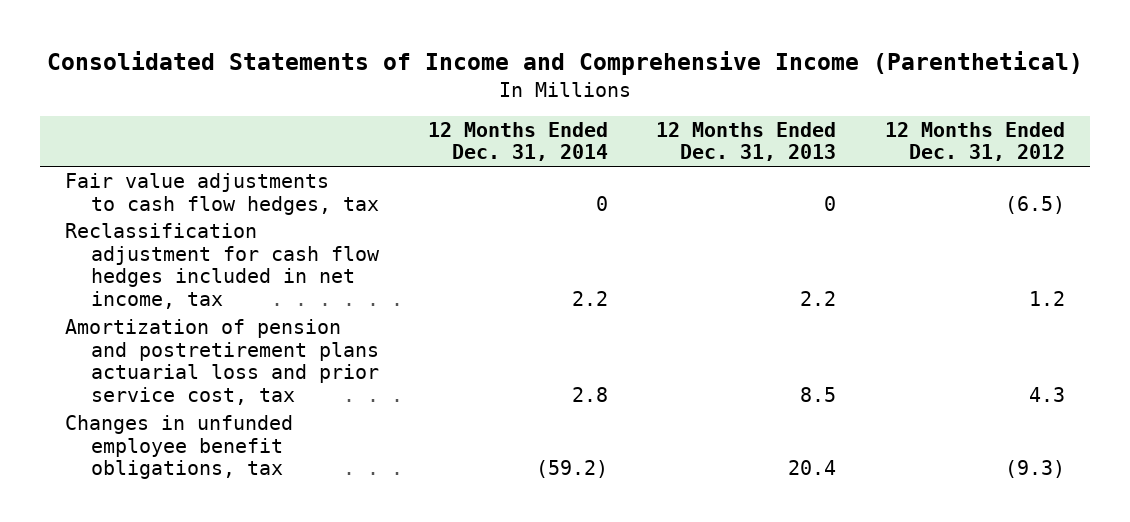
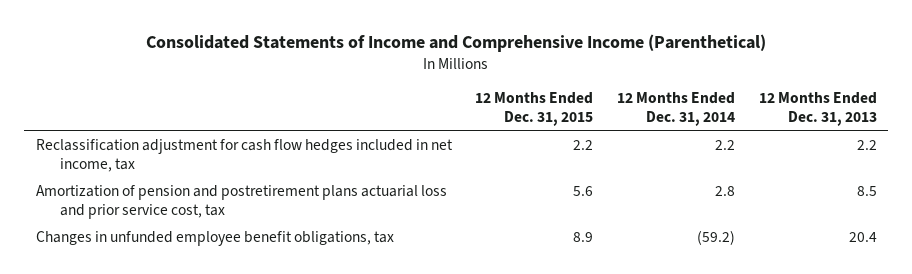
- | 12 Months Ended Dec. 31, 2014 | 12 Months Ended Dec. 31, 2013 | 12 Months Ended Dec. 31, 2012
+ | 12 Months Ended Dec. 31, 2015 | 12 Months Ended Dec. 31, 2014 | 12 Months Ended Dec. 31, 2013
- Fair value adjustments to cash flow hedges, tax | 0 | 0 | (6.5)

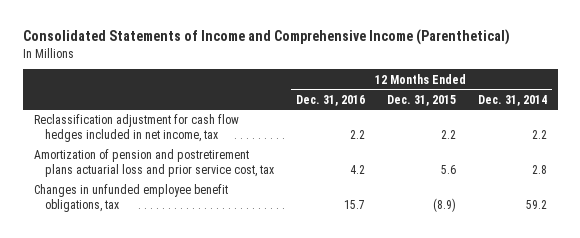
- | 12 Months Ended Dec. 31, 2015 | 12 Months Ended Dec. 31, 2014 | 12 Months Ended Dec. 31, 2013
+ | 12 Months Ended Dec. 31, 2016 | 12 Months Ended Dec. 31, 2015 | 12 Months Ended Dec. 31, 2014
- Changes in unfunded employee benefit obligations, tax | 8.9 | (59.2) | 20.4
+ Changes in unfunded employee benefit obligations, tax | 15.7 | (8.9) | 59.2

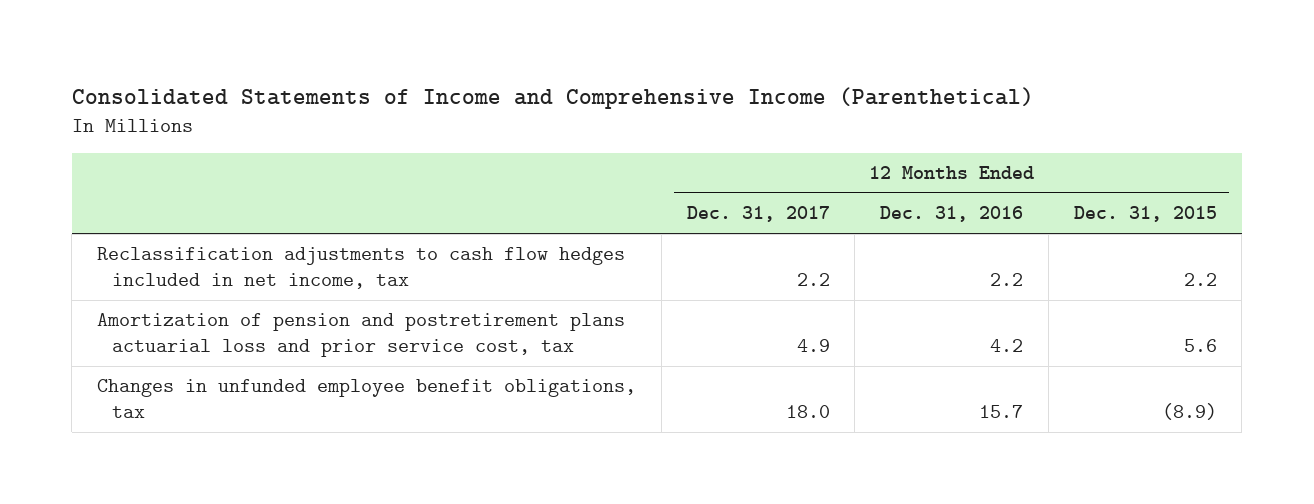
- | 12 Months Ended Dec. 31, 2016 | 12 Months Ended Dec. 31, 2015 | 12 Months Ended Dec. 31, 2014
+ | 12 Months Ended Dec. 31, 2017 | 12 Months Ended Dec. 31, 2016 | 12 Months Ended Dec. 31, 2015
- Reclassification adjustment for cash flow hedges included in net income, tax | 2.2 | 2.2 | 2.2
+ Reclassification adjustments to cash flow hedges included in net income, tax | 2.2 | 2.2 | 2.2

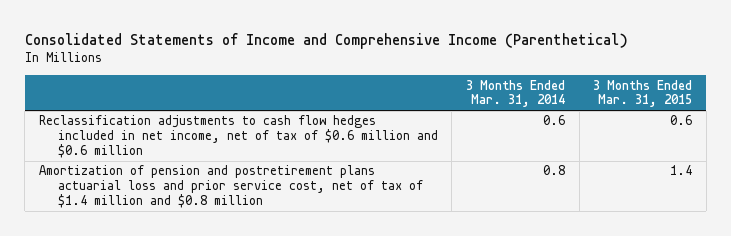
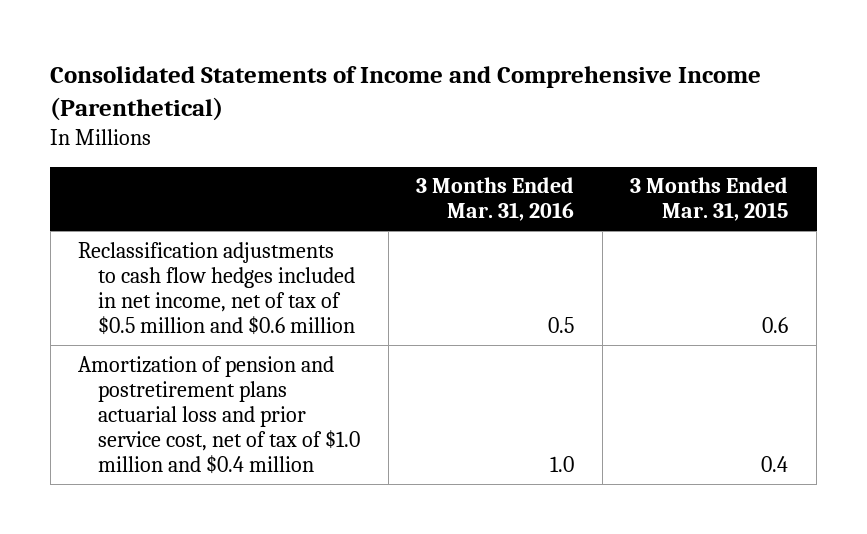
- | 3 Months Ended Mar. 31, 2014 | 3 Months Ended Mar. 31, 2015
+ | 3 Months Ended Mar. 31, 2016 | 3 Months Ended Mar. 31, 2015
- Reclassification adjustments to cash flow hedges included in net income, net of tax of $0.6 million and $0.6 million | 0.6 | 0.6
- Amortization of pension and postretirement plans actuarial loss and prior service cost, net of tax of $1.4 million and $0.8 million | 0.8 | 1.4
+ Reclassification adjustments to cash flow hedges included in net income, net of tax of $0.5 million and $0.6 million | 0.5 | 0.6
+ Amortization of pension and postretirement plans actuarial loss and prior service cost, net of tax of $1.0 million and $0.4 million | 1.0 | 0.4

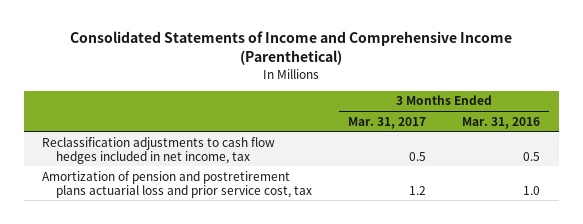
- | 3 Months Ended Mar. 31, 2016 | 3 Months Ended Mar. 31, 2015
+ | 3 Months Ended Mar. 31, 2017 | 3 Months Ended Mar. 31, 2016
- Reclassification adjustments to cash flow hedges included in net income, net of tax of $0.5 million and $0.6 million | 0.5 | 0.6
- Amortization of pension and postretirement plans actuarial loss and prior service cost, net of tax of $1.0 million and $0.4 million | 1.0 | 0.4
+ Reclassification adjustments to cash flow hedges included in net income, tax | 0.5 | 0.5
+ Amortization of pension and postretirement plans actuarial loss and prior service cost, tax | 1.2 | 1.0

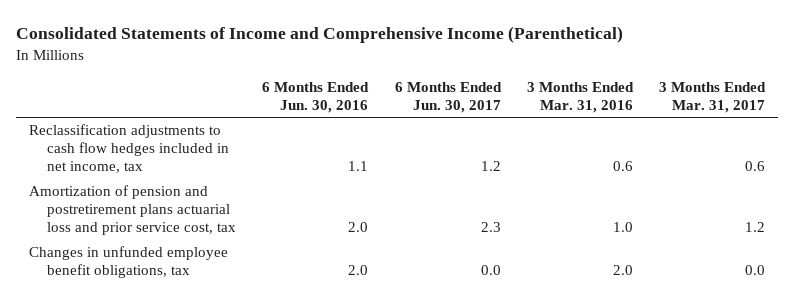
- | 3 Months Ended Mar. 31, 2017 | 3 Months Ended Mar. 31, 2016
+ | 6 Months Ended Jun. 30, 2016 | 6 Months Ended Jun. 30, 2017 | 3 Months Ended Mar. 31, 2016 | 3 Months Ended Mar. 31, 2017
- Reclassification adjustments to cash flow hedges included in net income, tax | 0.5 | 0.5
+ Reclassification adjustments to cash flow hedges included in net income, tax | 1.1 | 1.2 | 0.6 | 0.6
+ Changes in unfunded employee benefit obligations, tax | 2.0 | 0.0 | 2.0 | 0.0

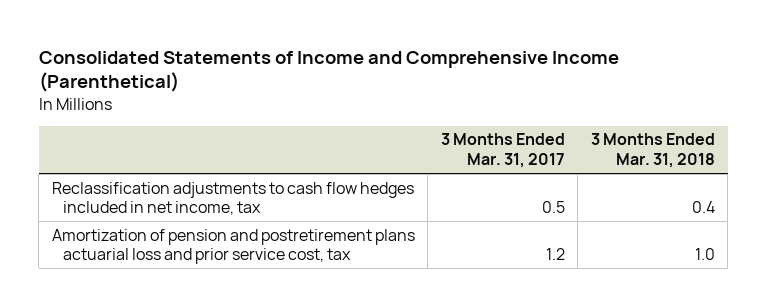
- | 6 Months Ended Jun. 30, 2016 | 6 Months Ended Jun. 30, 2017 | 3 Months Ended Mar. 31, 2016 | 3 Months Ended Mar. 31, 2017
+ | 3 Months Ended Mar. 31, 2017 | 3 Months Ended Mar. 31, 2018
- Reclassification adjustments to cash flow hedges included in net income, tax | 1.1 | 1.2 | 0.6 | 0.6
+ Reclassification adjustments to cash flow hedges included in net income, tax | 0.5 | 0.4
- Changes in unfunded employee benefit obligations, tax | 2.0 | 0.0 | 2.0 | 0.0

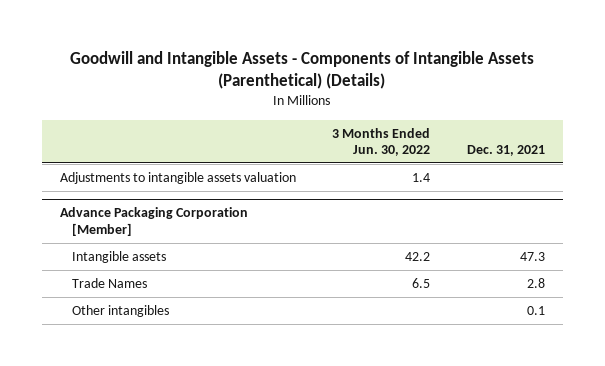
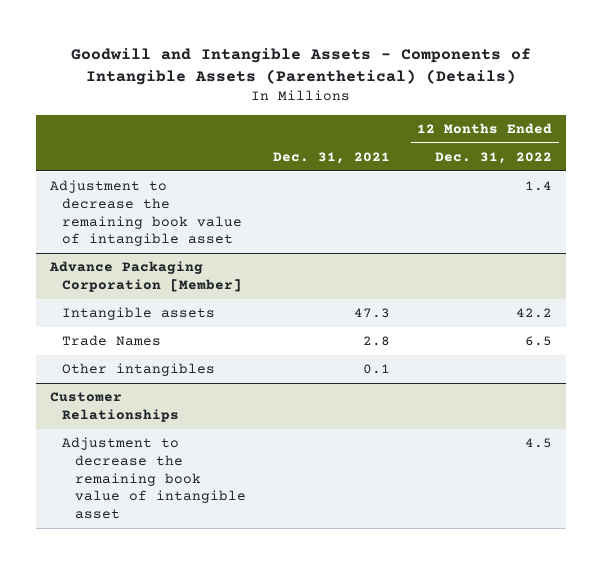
- | 3 Months Ended Jun. 30, 2022 | Dec. 31, 2021
+ | Dec. 31, 2021 | 12 Months Ended Dec. 31, 2022
- Adjustments to intangible assets valuation | 1.4 |
+ Adjustment to decrease the remaining book value of intangible asset | | 1.4
+ Customer Relationships
+ Adjustment to decrease the remaining book value of intangible asset | | 4.5

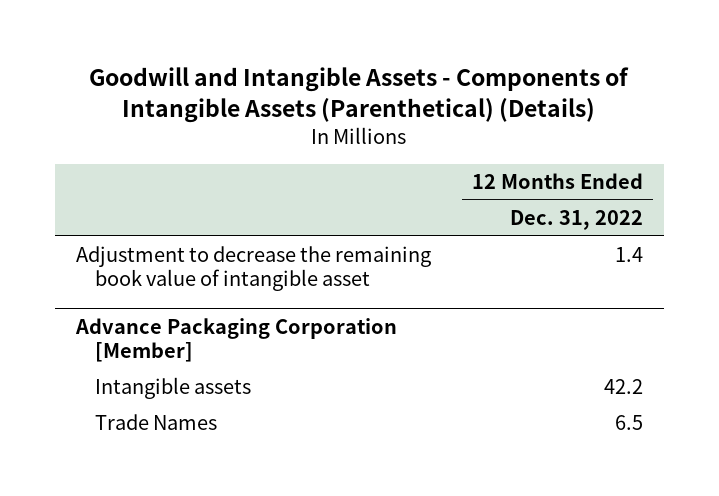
- | Dec. 31, 2021 | 12 Months Ended Dec. 31, 2022
+ | 12 Months Ended Dec. 31, 2022
@ Advance Packaging Corporation [Member]
- Other intangibles | 0.1 |
- Customer Relationships
- Adjustment to decrease the remaining book value of intangible asset | | 4.5

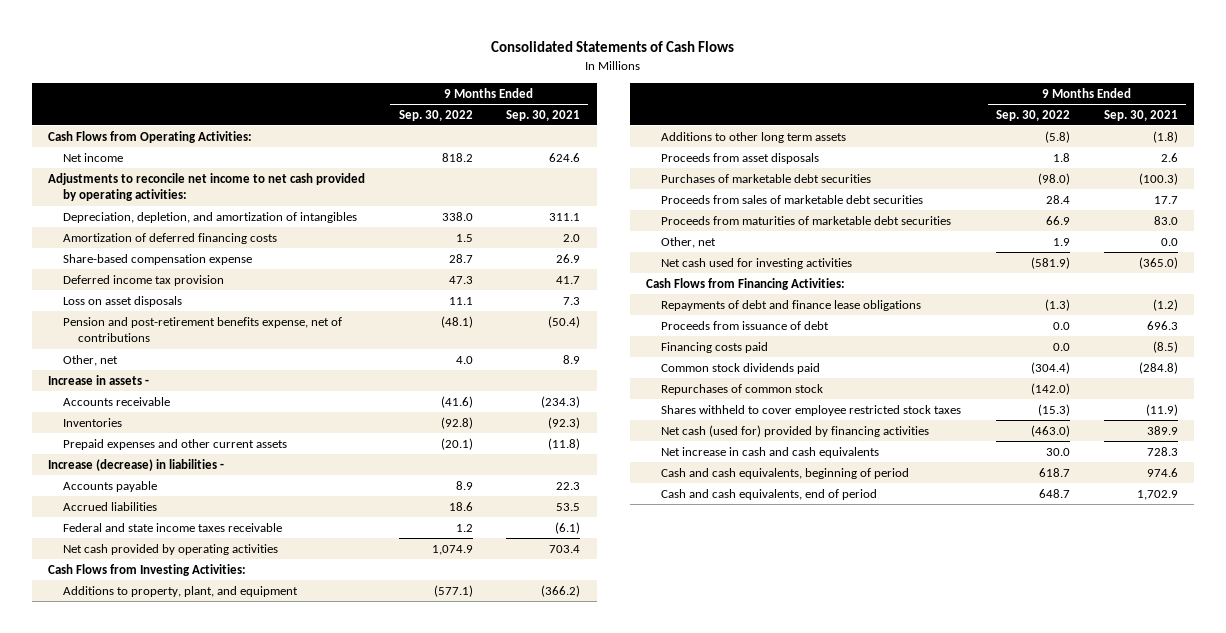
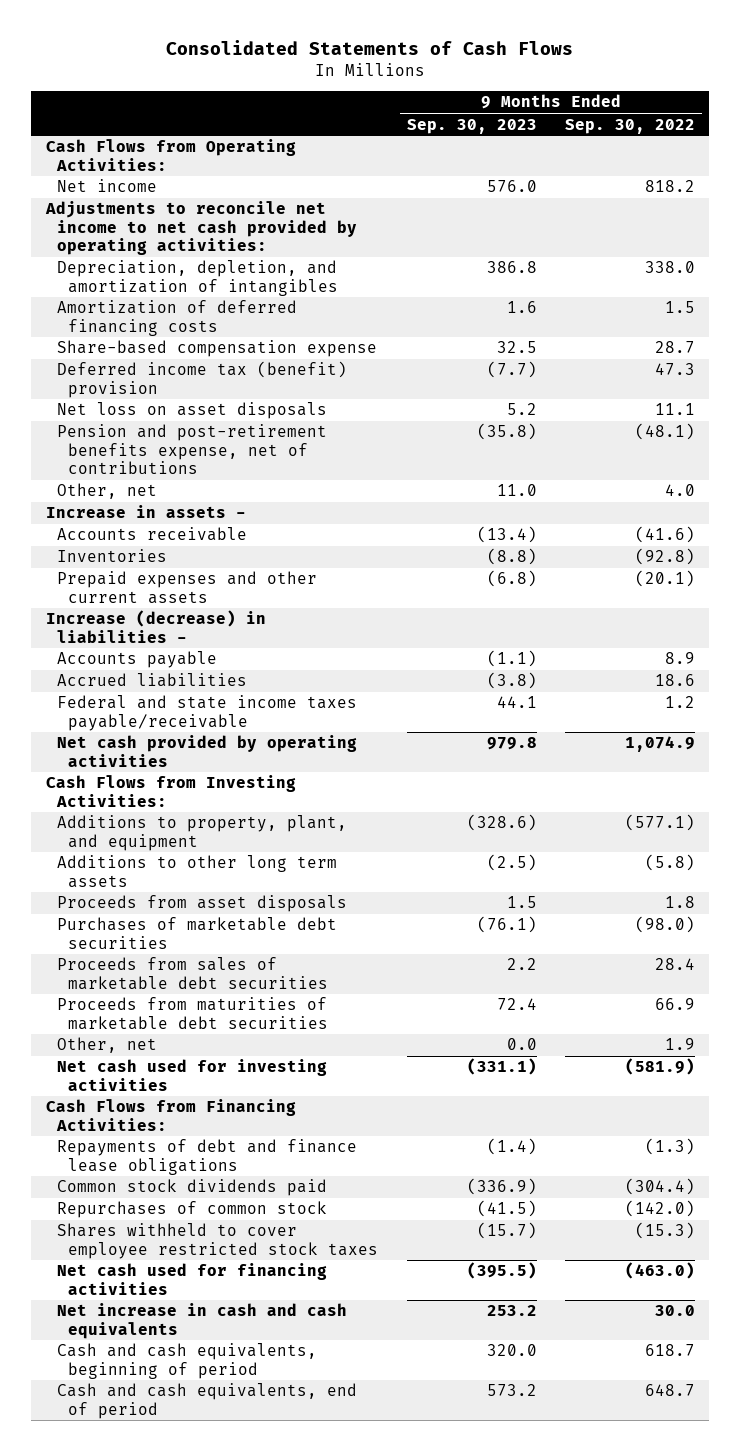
- | 9 Months Ended Sep. 30, 2022 | 9 Months Ended Sep. 30, 2021
+ | 9 Months Ended Sep. 30, 2023 | 9 Months Ended Sep. 30, 2022
- Deferred income tax provision | 47.3 | 41.7
- Loss on asset disposals | 11.1 | 7.3
+ Deferred income tax (benefit) provision | (7.7) | 47.3
+ Net loss on asset disposals | 5.2 | 11.1
- Federal and state income taxes receivable | 1.2 | (6.1)
+ Federal and state income taxes payable/receivable | 44.1 | 1.2
- Proceeds from issuance of debt | 0.0 | 696.3
- Financing costs paid | 0.0 | (8.5)
- Net cash (used for) provided by financing activities | (463.0) | 389.9
+ Net cash used for financing activities | (395.5) | (463.0)

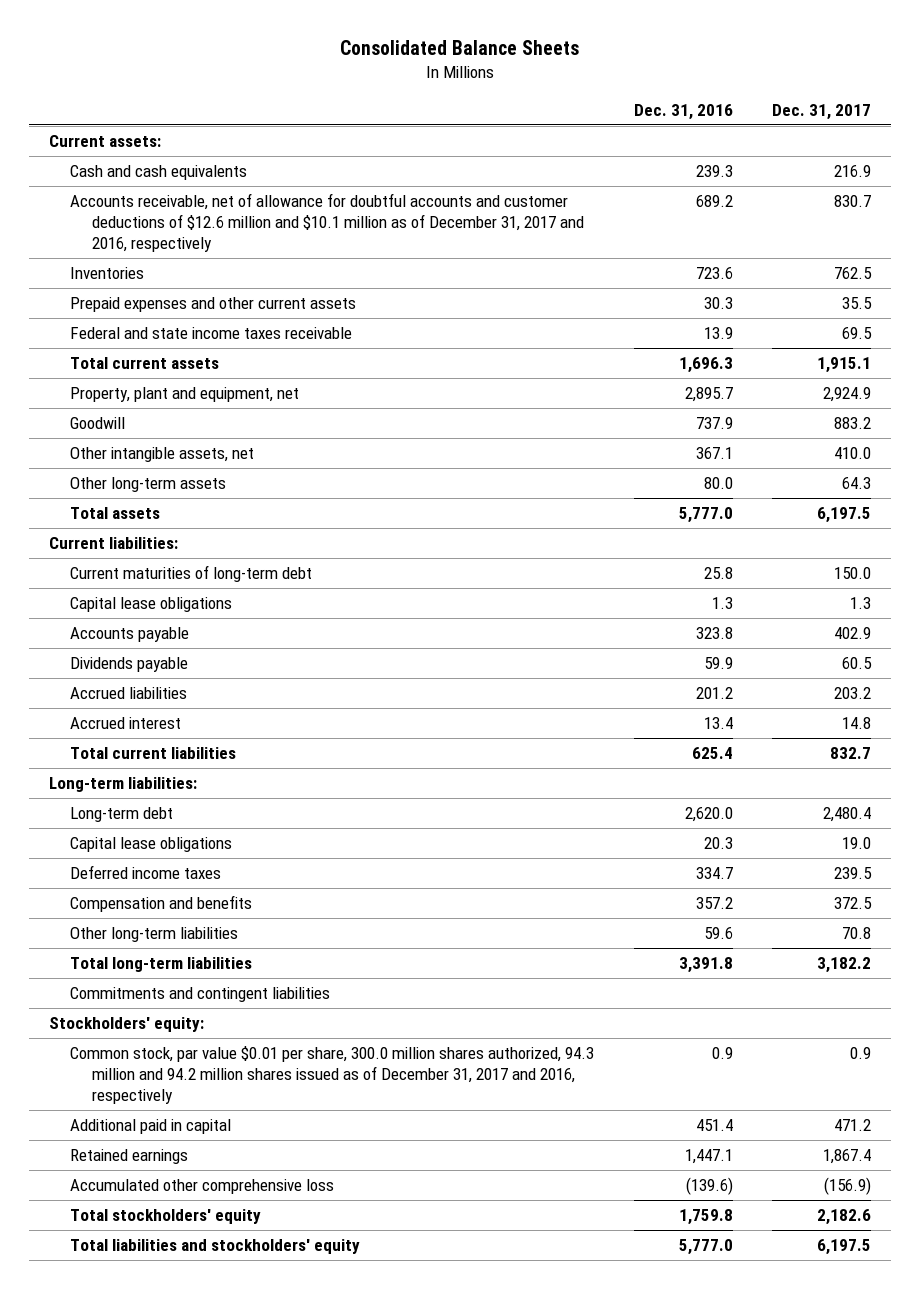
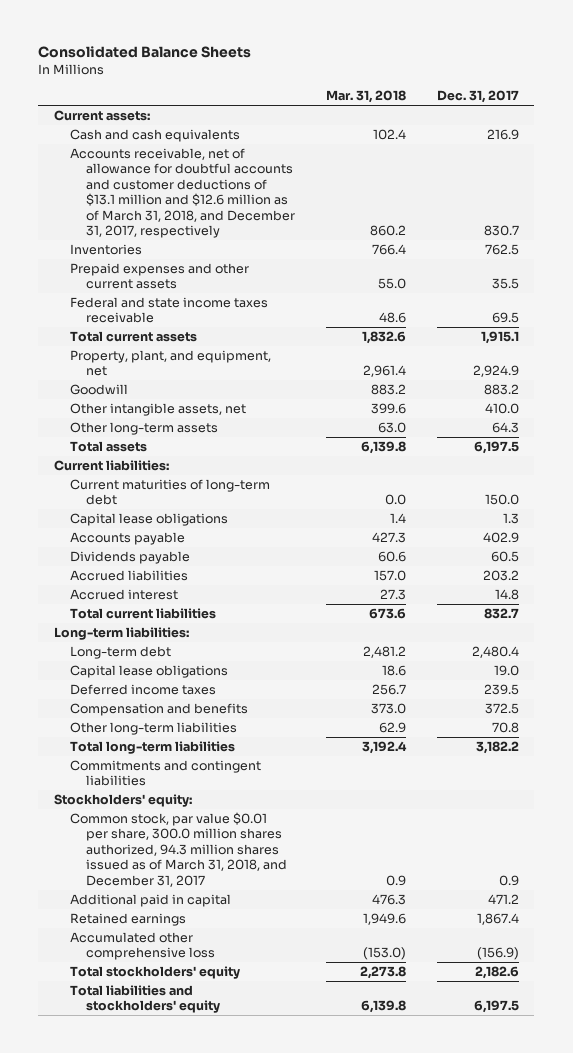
- | Dec. 31, 2016 | Dec. 31, 2017
+ | Mar. 31, 2018 | Dec. 31, 2017
- Accounts receivable, net of allowance for doubtful accounts and customer deductions of $12.6 million and $10.1 million as of December 31, 2017 and 2016, respectively | 689.2 | 830.7
+ Accounts receivable, net of allowance for doubtful accounts and customer deductions of $13.1 million and $12.6 million as of March 31, 2018, and December 31, 2017, respectively | 860.2 | 830.7
- Property, plant and equipment, net | 2,895.7 | 2,924.9
+ Property, plant, and equipment, net | 2,961.4 | 2,924.9
- Common stock, par value $0.01 per share, 300.0 million shares authorized, 94.3 million and 94.2 million shares issued as of December 31, 2017 and 2016, respectively | 0.9 | 0.9
+ Common stock, par value $0.01 per share, 300.0 million shares authorized, 94.3 million shares issued as of March 31, 2018, and December 31, 2017 | 0.9 | 0.9

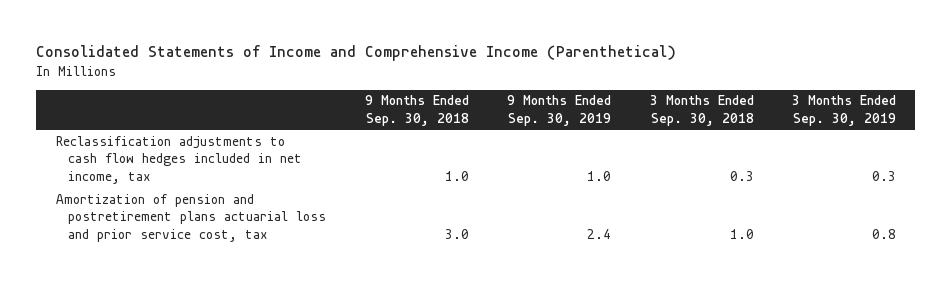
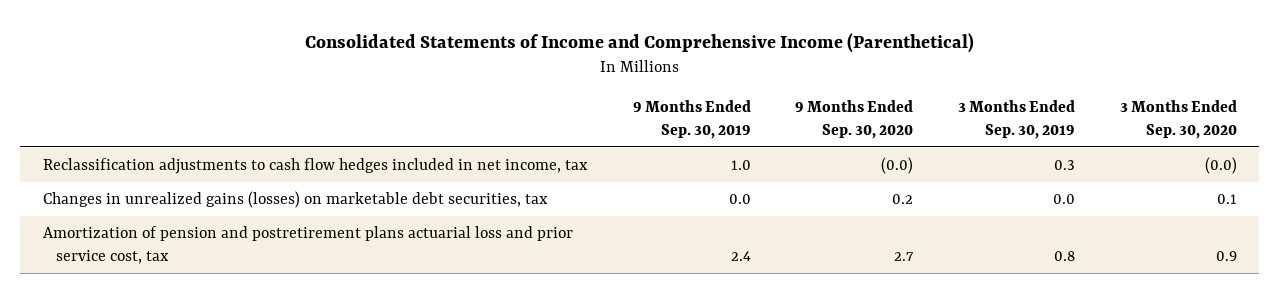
- | 9 Months Ended Sep. 30, 2018 | 9 Months Ended Sep. 30, 2019 | 3 Months Ended Sep. 30, 2018 | 3 Months Ended Sep. 30, 2019
+ | 9 Months Ended Sep. 30, 2019 | 9 Months Ended Sep. 30, 2020 | 3 Months Ended Sep. 30, 2019 | 3 Months Ended Sep. 30, 2020
+ Changes in unrealized gains (losses) on marketable debt securities, tax | 0.0 | 0.2 | 0.0 | 0.1

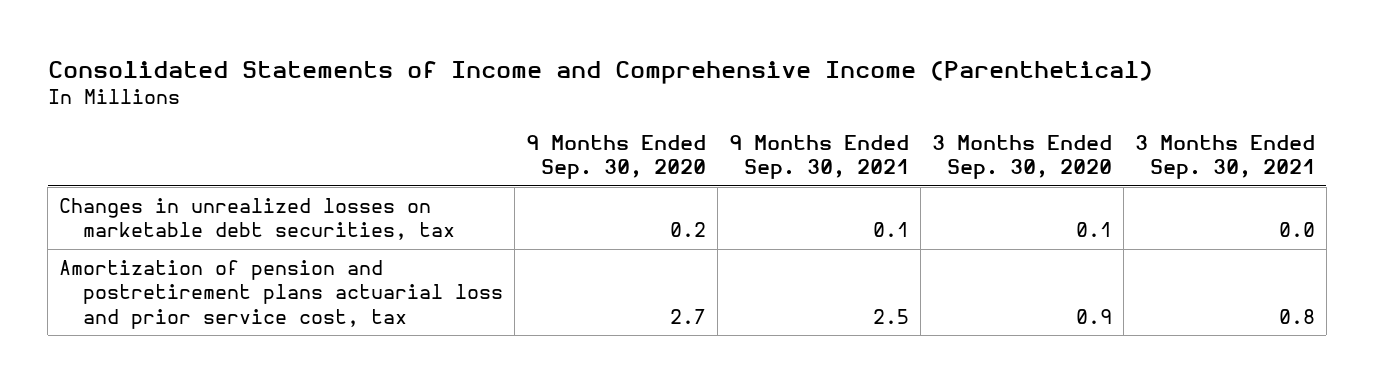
- | 9 Months Ended Sep. 30, 2019 | 9 Months Ended Sep. 30, 2020 | 3 Months Ended Sep. 30, 2019 | 3 Months Ended Sep. 30, 2020
+ | 9 Months Ended Sep. 30, 2020 | 9 Months Ended Sep. 30, 2021 | 3 Months Ended Sep. 30, 2020 | 3 Months Ended Sep. 30, 2021
- Reclassification adjustments to cash flow hedges included in net income, tax | 1.0 | (0.0) | 0.3 | (0.0)
- Changes in unrealized gains (losses) on marketable debt securities, tax | 0.0 | 0.2 | 0.0 | 0.1
+ Changes in unrealized losses on marketable debt securities, tax | 0.2 | 0.1 | 0.1 | 0.0

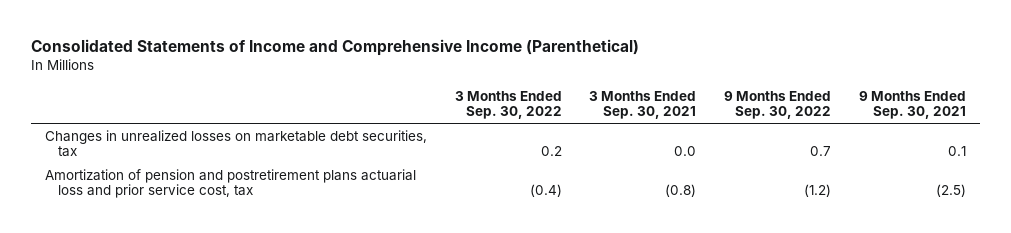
- | 9 Months Ended Sep. 30, 2020 | 9 Months Ended Sep. 30, 2021 | 3 Months Ended Sep. 30, 2020 | 3 Months Ended Sep. 30, 2021
+ | 3 Months Ended Sep. 30, 2022 | 3 Months Ended Sep. 30, 2021 | 9 Months Ended Sep. 30, 2022 | 9 Months Ended Sep. 30, 2021
- Amortization of pension and postretirement plans actuarial loss and prior service cost, tax | 2.7 | 2.5 | 0.9 | 0.8
+ Amortization of pension and postretirement plans actuarial loss and prior service cost, tax | (0.4) | (0.8) | (1.2) | (2.5)

